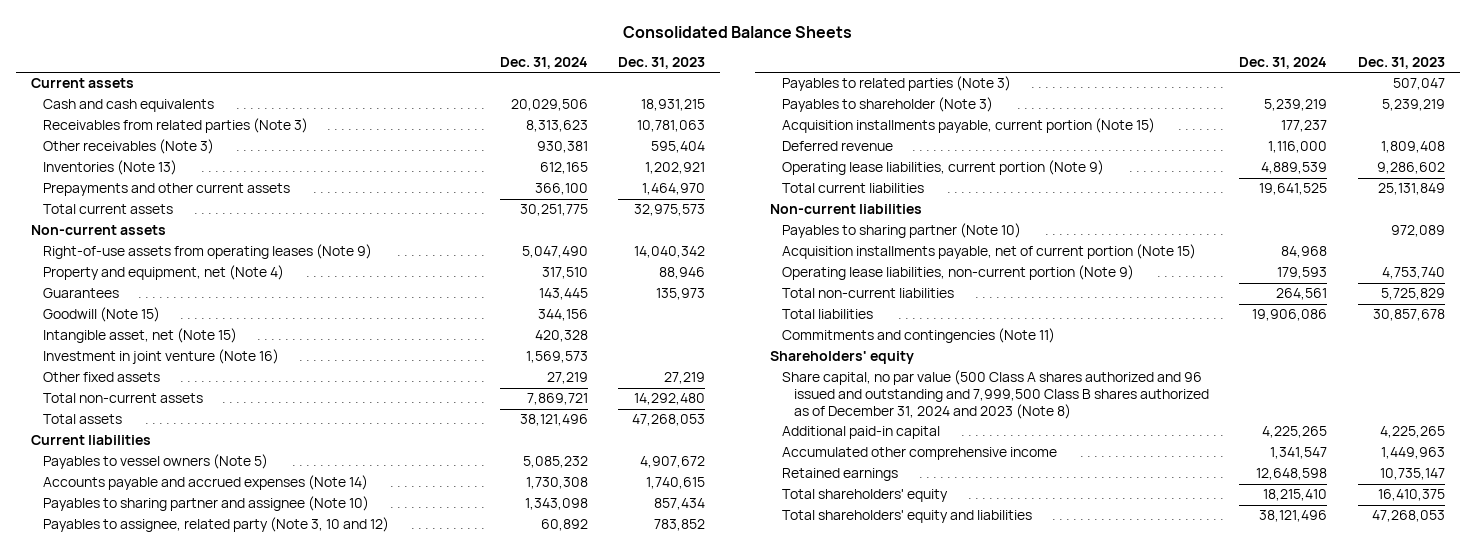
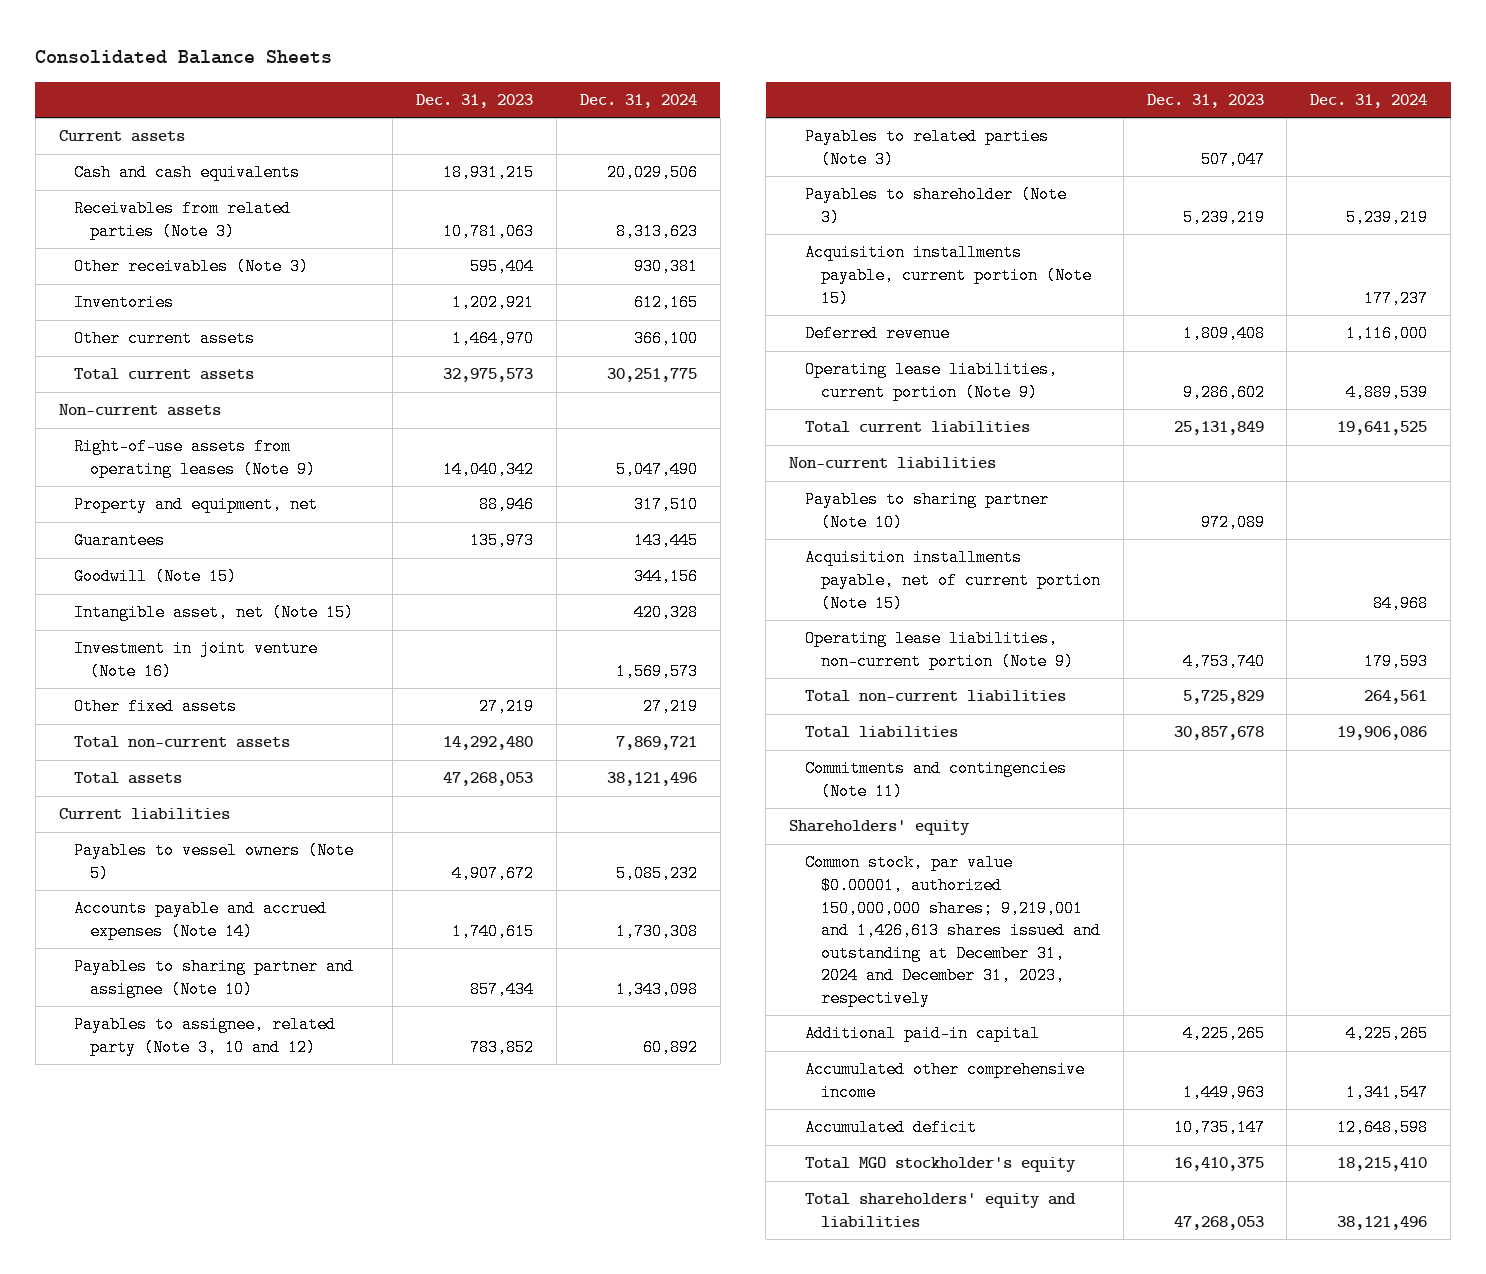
- | Dec. 31, 2024 | Dec. 31, 2023
+ | Dec. 31, 2023 | Dec. 31, 2024
- Inventories (Note 13) | 612,165 | 1,202,921
- Prepayments and other current assets | 366,100 | 1,464,970
+ Inventories | 1,202,921 | 612,165
+ Other current assets | 1,464,970 | 366,100
- Property and equipment, net (Note 4) | 317,510 | 88,946
+ Property and equipment, net | 88,946 | 317,510
- Share capital, no par value (500 Class A shares authorized and 96 issued and outstanding and 7,999,500 Class B shares authorized as of December 31, 2024 and 2023 (Note 8)
+ Common stock, par value $0.00001, authorized 150,000,000 shares; 9,219,001 and 1,426,613 shares issued and outstanding at December 31, 2024 and December 31, 2023, respectively
- Retained earnings | 12,648,598 | 10,735,147
- Total shareholders' equity | 18,215,410 | 16,410,375
+ Accumulated deficit | 10,735,147 | 12,648,598
+ Total MGO stockholder's equity | 16,410,375 | 18,215,410

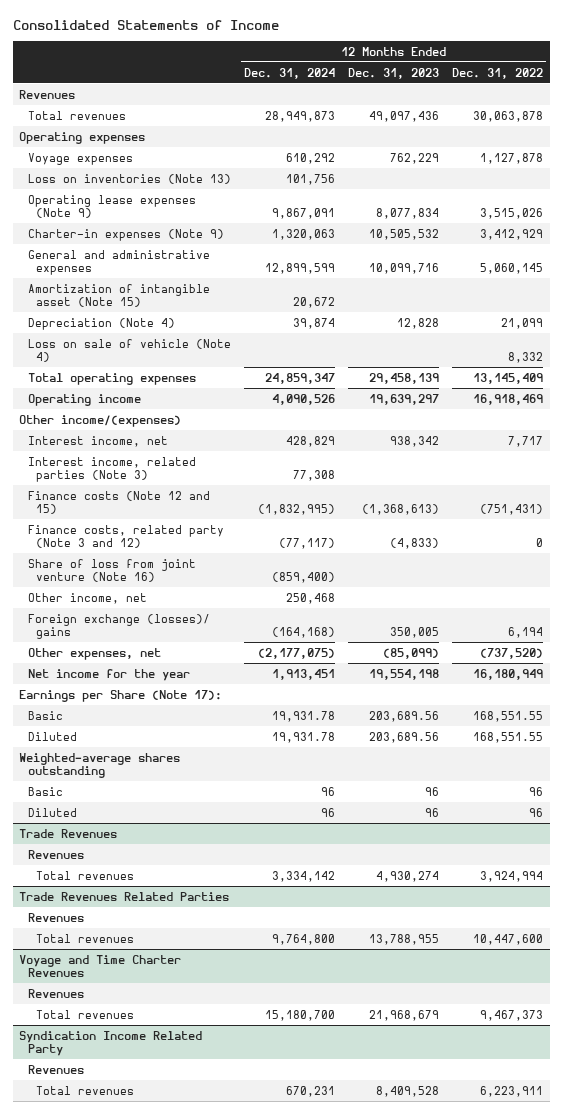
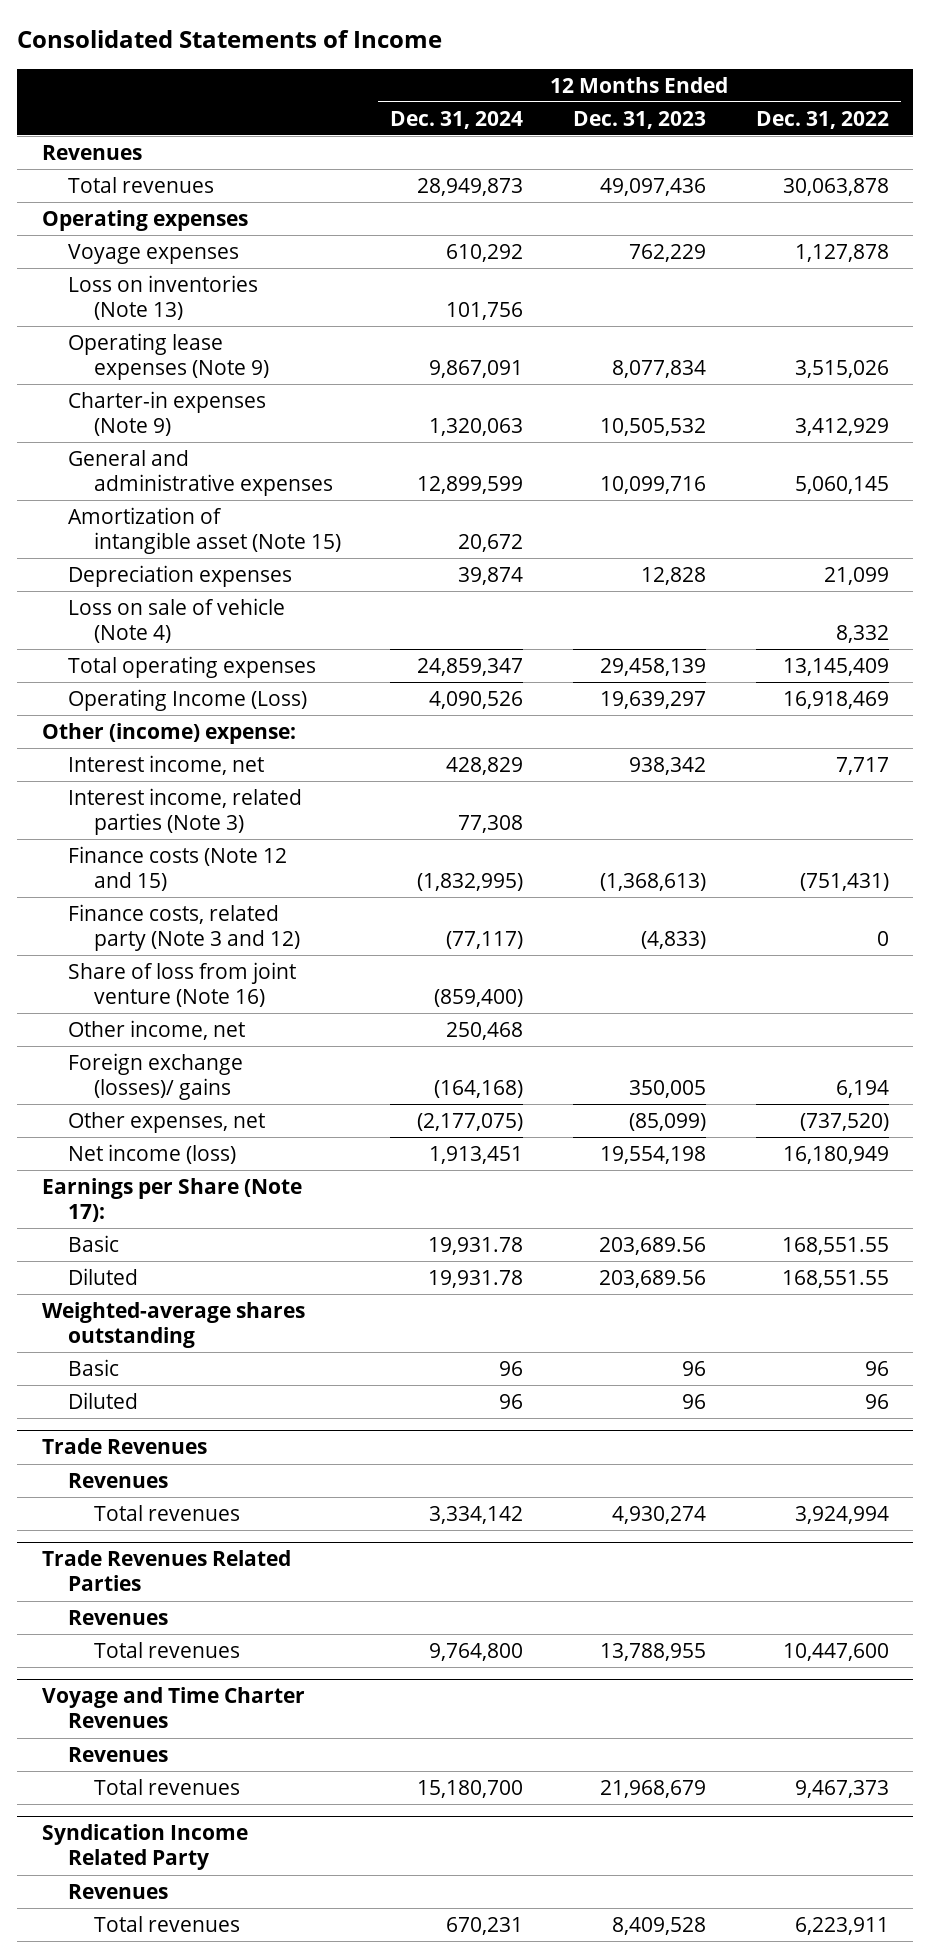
- Depreciation (Note 4) | 39,874 | 12,828 | 21,099
+ Depreciation expenses | 39,874 | 12,828 | 21,099
- Operating income | 4,090,526 | 19,639,297 | 16,918,469
- Other income/(expenses)
+ Operating Income (Loss) | 4,090,526 | 19,639,297 | 16,918,469
+ Other (income) expense:
- Net income for the year | 1,913,451 | 19,554,198 | 16,180,949
+ Net income (loss) | 1,913,451 | 19,554,198 | 16,180,949

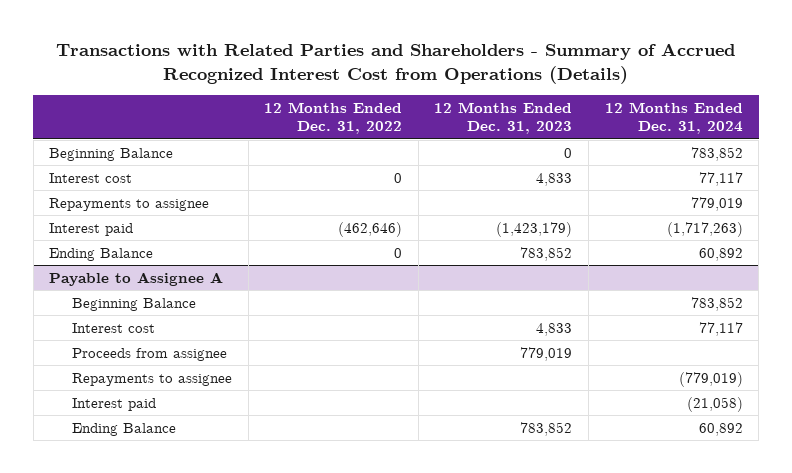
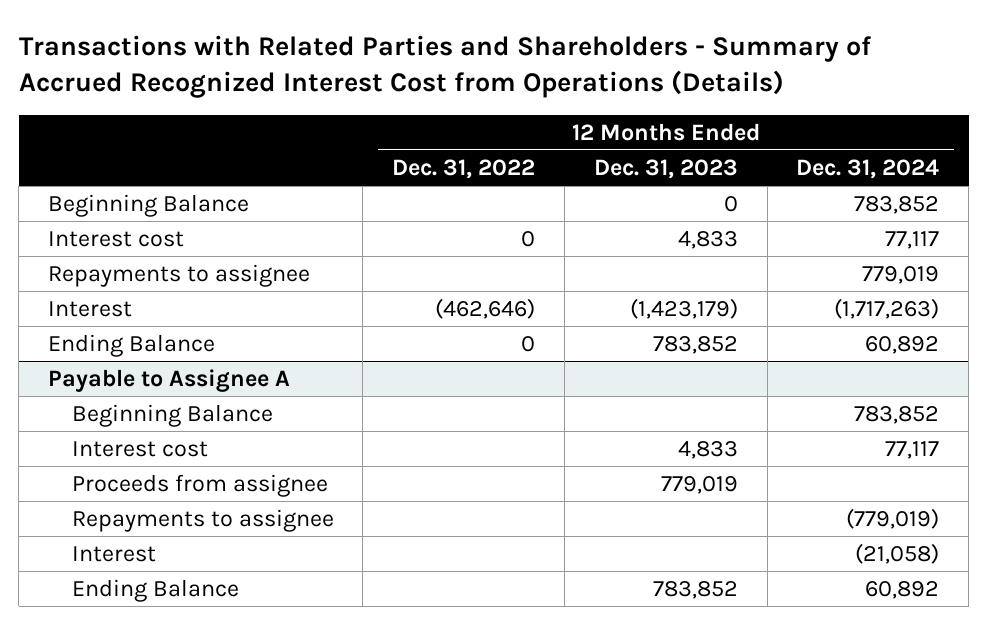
- Interest paid | (462,646) | (1,423,179) | (1,717,263)
+ Interest | (462,646) | (1,423,179) | (1,717,263)
@ Payable to Assignee A
- Interest paid | | | (21,058)
+ Interest | | | (21,058)

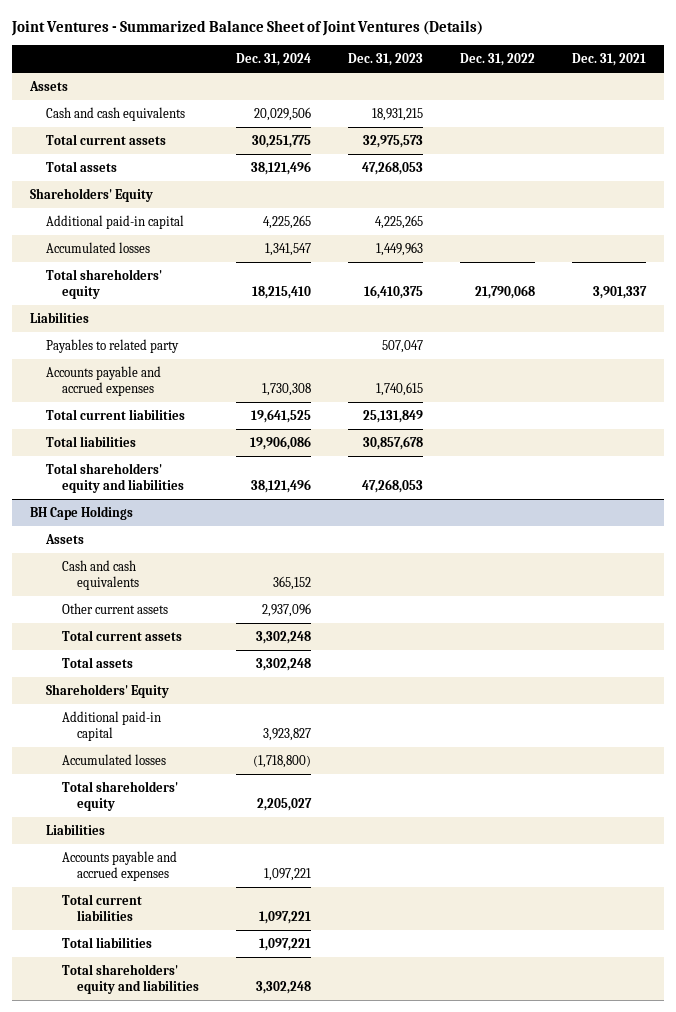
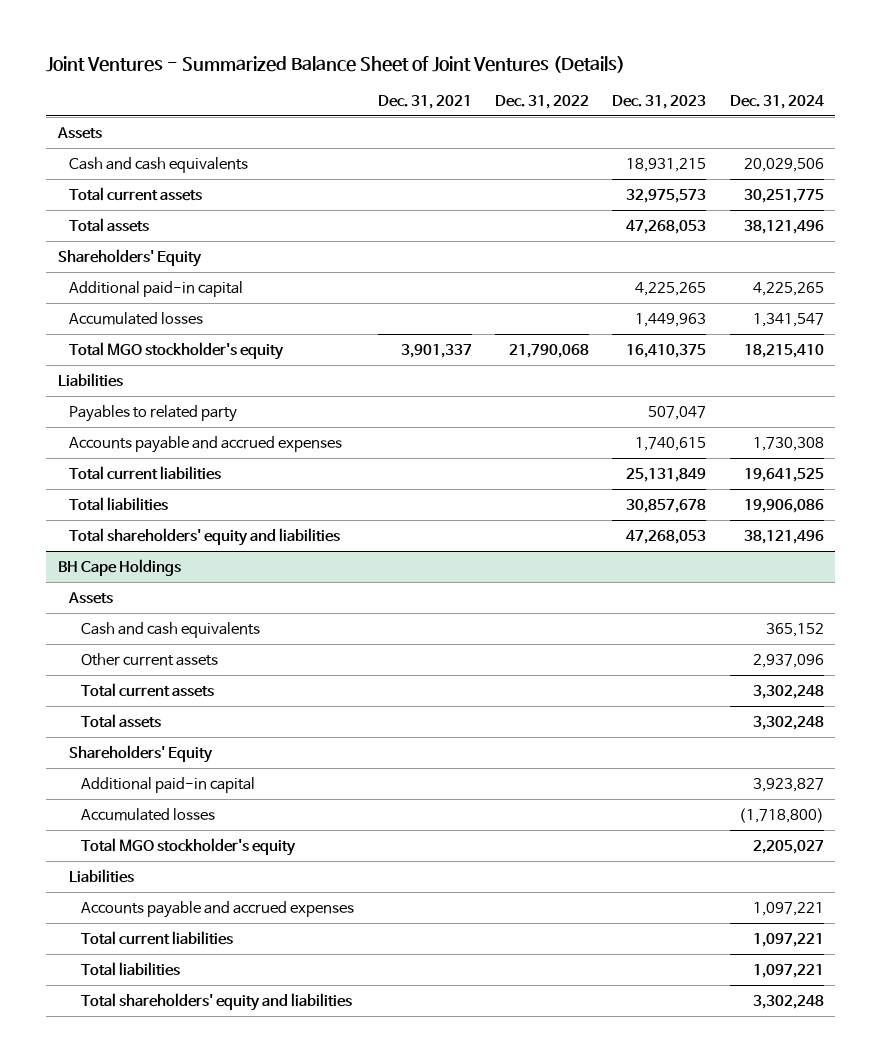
- | Dec. 31, 2024 | Dec. 31, 2023 | Dec. 31, 2022 | Dec. 31, 2021
+ | Dec. 31, 2021 | Dec. 31, 2022 | Dec. 31, 2023 | Dec. 31, 2024
- Total shareholders' equity | 18,215,410 | 16,410,375 | 21,790,068 | 3,901,337
+ Total MGO stockholder's equity | 3,901,337 | 21,790,068 | 16,410,375 | 18,215,410
@ BH Cape Holdings
- Total shareholders' equity | 2,205,027 | | |
+ Total MGO stockholder's equity | | | | 2,205,027

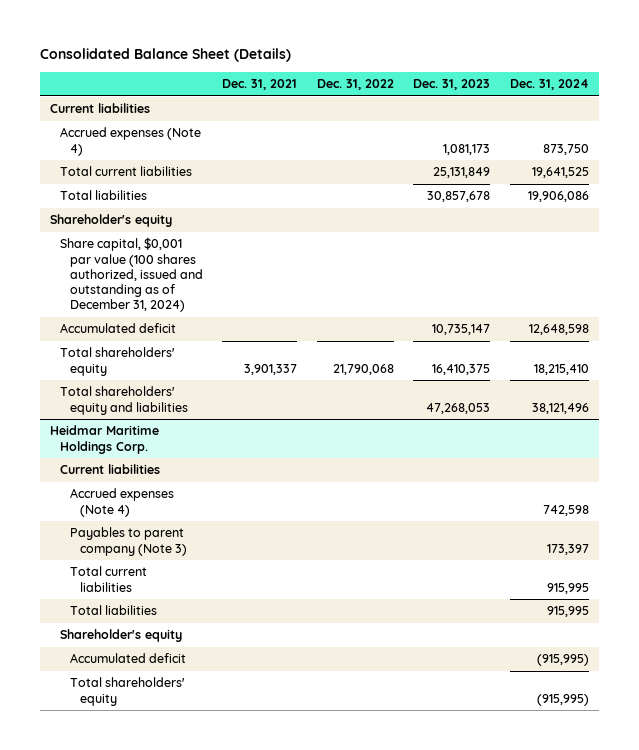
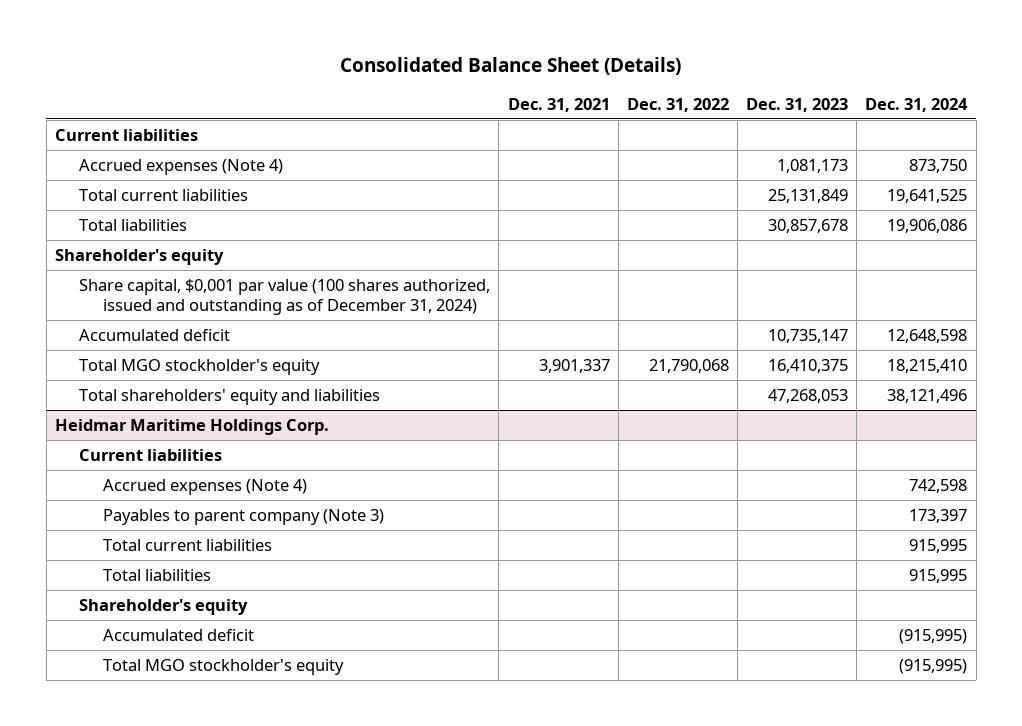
- Total shareholders' equity | 3,901,337 | 21,790,068 | 16,410,375 | 18,215,410
+ Total MGO stockholder's equity | 3,901,337 | 21,790,068 | 16,410,375 | 18,215,410
@ Heidmar Maritime Holdings Corp.
- Total shareholders' equity | | | | (915,995)
+ Total MGO stockholder's equity | | | | (915,995)

